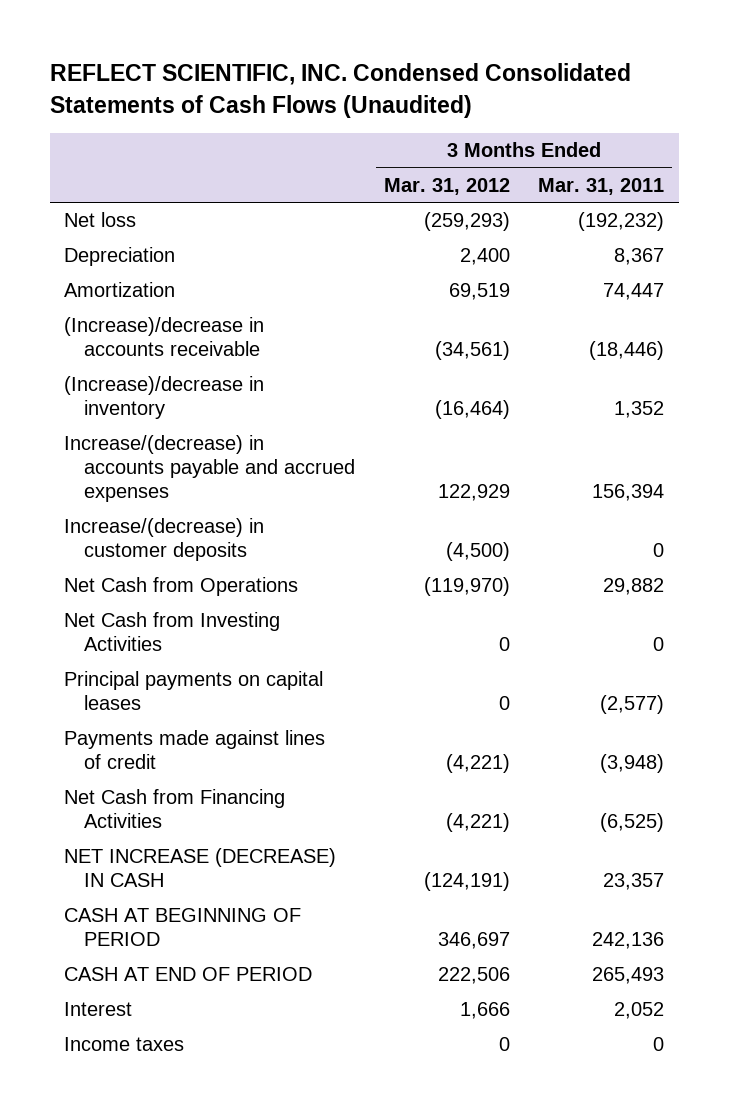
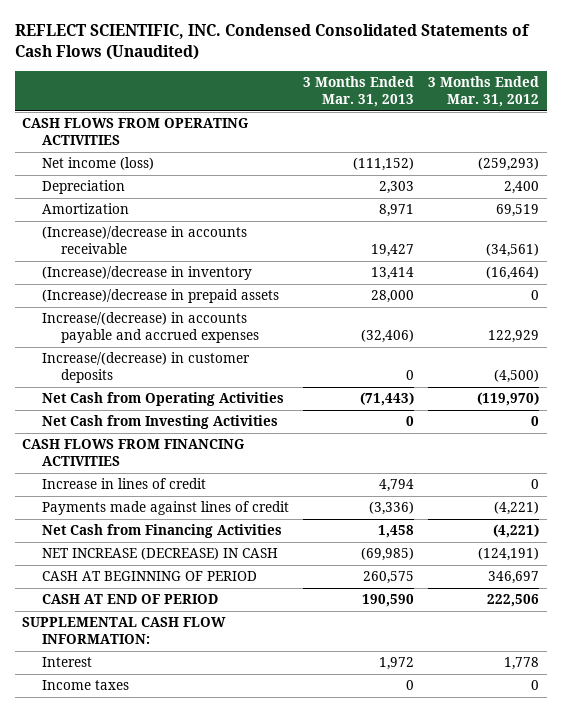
- | 3 Months Ended Mar. 31, 2012 | 3 Months Ended Mar. 31, 2011
+ | 3 Months Ended Mar. 31, 2013 | 3 Months Ended Mar. 31, 2012
- Net loss | (259,293) | (192,232)
+ CASH FLOWS FROM OPERATING ACTIVITIES
+ Net income (loss) | (111,152) | (259,293)
+ (Increase)/decrease in prepaid assets | 28,000 | 0
- Net Cash from Operations | (119,970) | 29,882
+ Net Cash from Operating Activities | (71,443) | (119,970)
- Principal payments on capital leases | 0 | (2,577)
+ CASH FLOWS FROM FINANCING ACTIVITIES
+ Increase in lines of credit | 4,794 | 0
- Interest | 1,666 | 2,052
+ SUPPLEMENTAL CASH FLOW INFORMATION:
+ Interest | 1,972 | 1,778

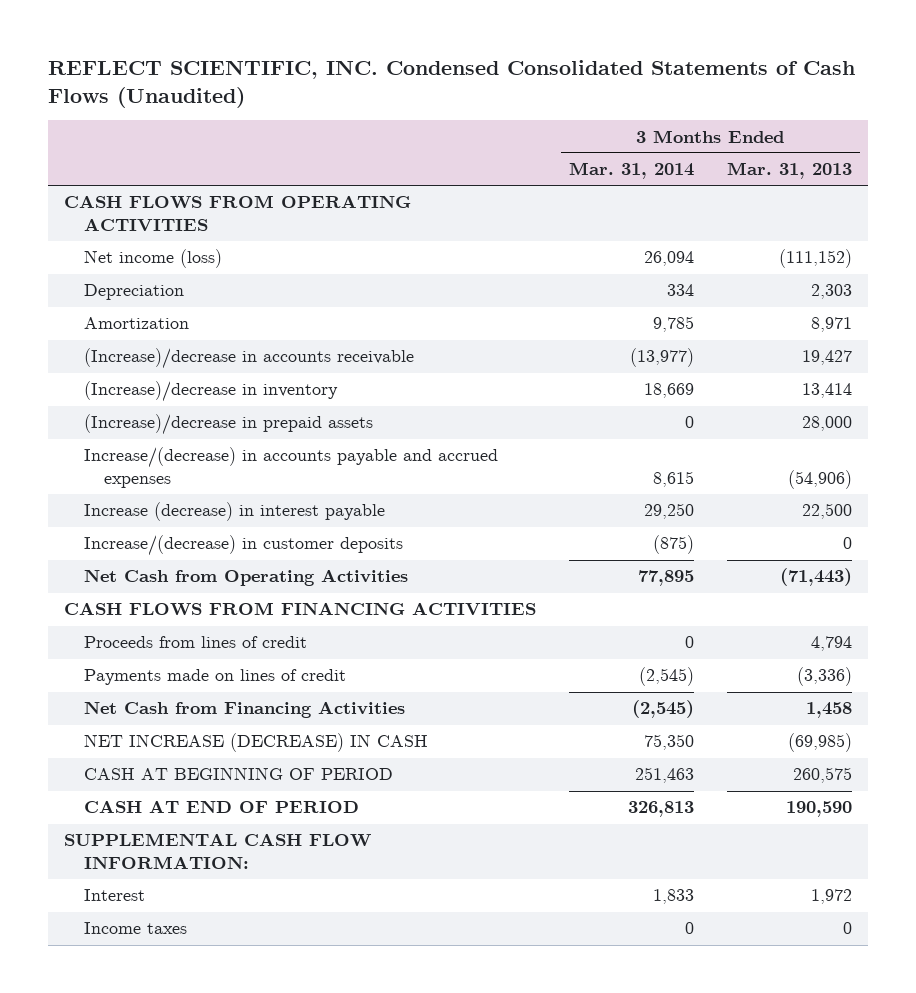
- | 3 Months Ended Mar. 31, 2013 | 3 Months Ended Mar. 31, 2012
+ | 3 Months Ended Mar. 31, 2014 | 3 Months Ended Mar. 31, 2013
- Increase/(decrease) in accounts payable and accrued expenses | (32,406) | 122,929
+ Increase/(decrease) in accounts payable and accrued expenses | 8,615 | (54,906)
+ Increase (decrease) in interest payable | 29,250 | 22,500
- Net Cash from Investing Activities | 0 | 0
- Increase in lines of credit | 4,794 | 0
- Payments made against lines of credit | (3,336) | (4,221)
+ Proceeds from lines of credit | 0 | 4,794
+ Payments made on lines of credit | (2,545) | (3,336)

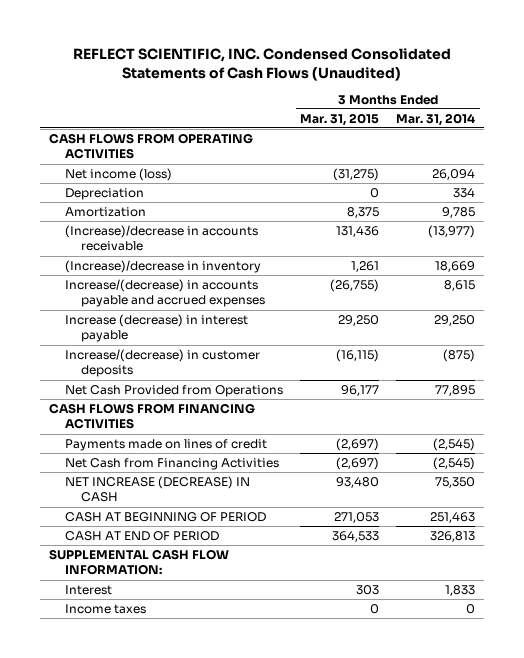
- | 3 Months Ended Mar. 31, 2014 | 3 Months Ended Mar. 31, 2013
+ | 3 Months Ended Mar. 31, 2015 | 3 Months Ended Mar. 31, 2014
- (Increase)/decrease in prepaid assets | 0 | 28,000
- Net Cash from Operating Activities | 77,895 | (71,443)
+ Net Cash Provided from Operations | 96,177 | 77,895
- Proceeds from lines of credit | 0 | 4,794

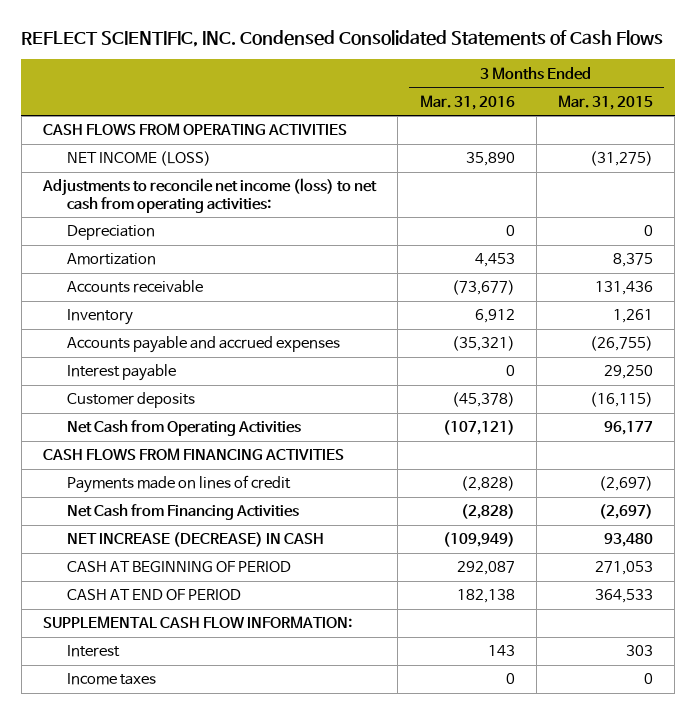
- REFLECT SCIENTIFIC, INC. Condensed Consolidated Statements of Cash Flows (Unaudited)
+ REFLECT SCIENTIFIC, INC. Condensed Consolidated Statements of Cash Flows
- | 3 Months Ended Mar. 31, 2015 | 3 Months Ended Mar. 31, 2014
+ | 3 Months Ended Mar. 31, 2016 | 3 Months Ended Mar. 31, 2015
- Net income (loss) | (31,275) | 26,094
+ NET INCOME (LOSS) | 35,890 | (31,275)
+ Adjustments to reconcile net income (loss) to net cash from operating activities:
- (Increase)/decrease in accounts receivable | 131,436 | (13,977)
- (Increase)/decrease in inventory | 1,261 | 18,669
- Increase/(decrease) in accounts payable and accrued expenses | (26,755) | 8,615
- Increase (decrease) in interest payable | 29,250 | 29,250
- Increase/(decrease) in customer deposits | (16,115) | (875)
- Net Cash Provided from Operations | 96,177 | 77,895
+ Accounts receivable | (73,677) | 131,436
+ Inventory | 6,912 | 1,261
+ Accounts payable and accrued expenses | (35,321) | (26,755)
+ Interest payable | 0 | 29,250
+ Customer deposits | (45,378) | (16,115)
+ Net Cash from Operating Activities | (107,121) | 96,177

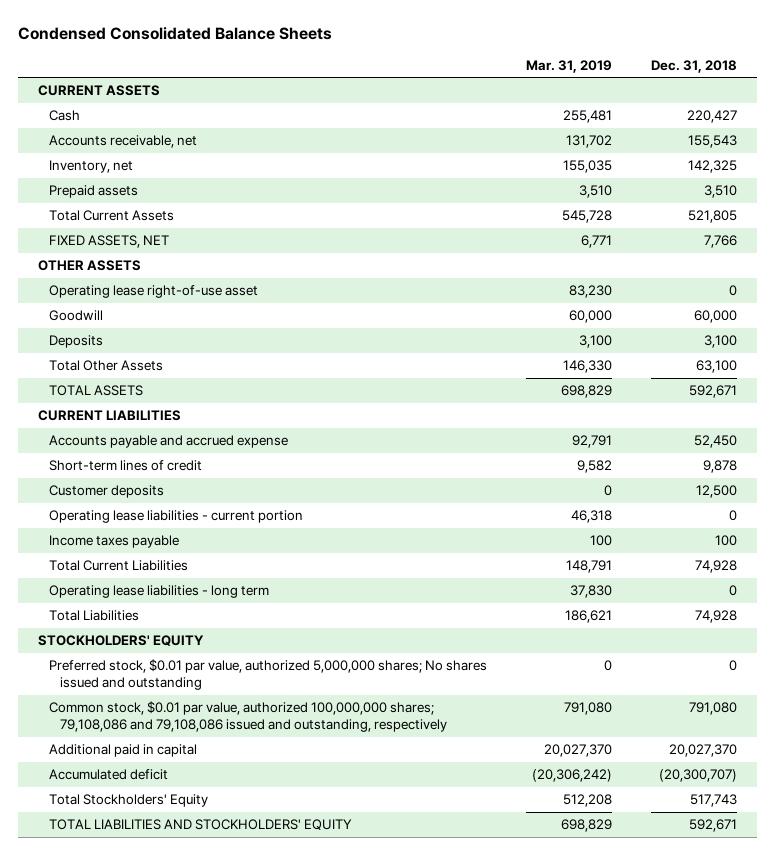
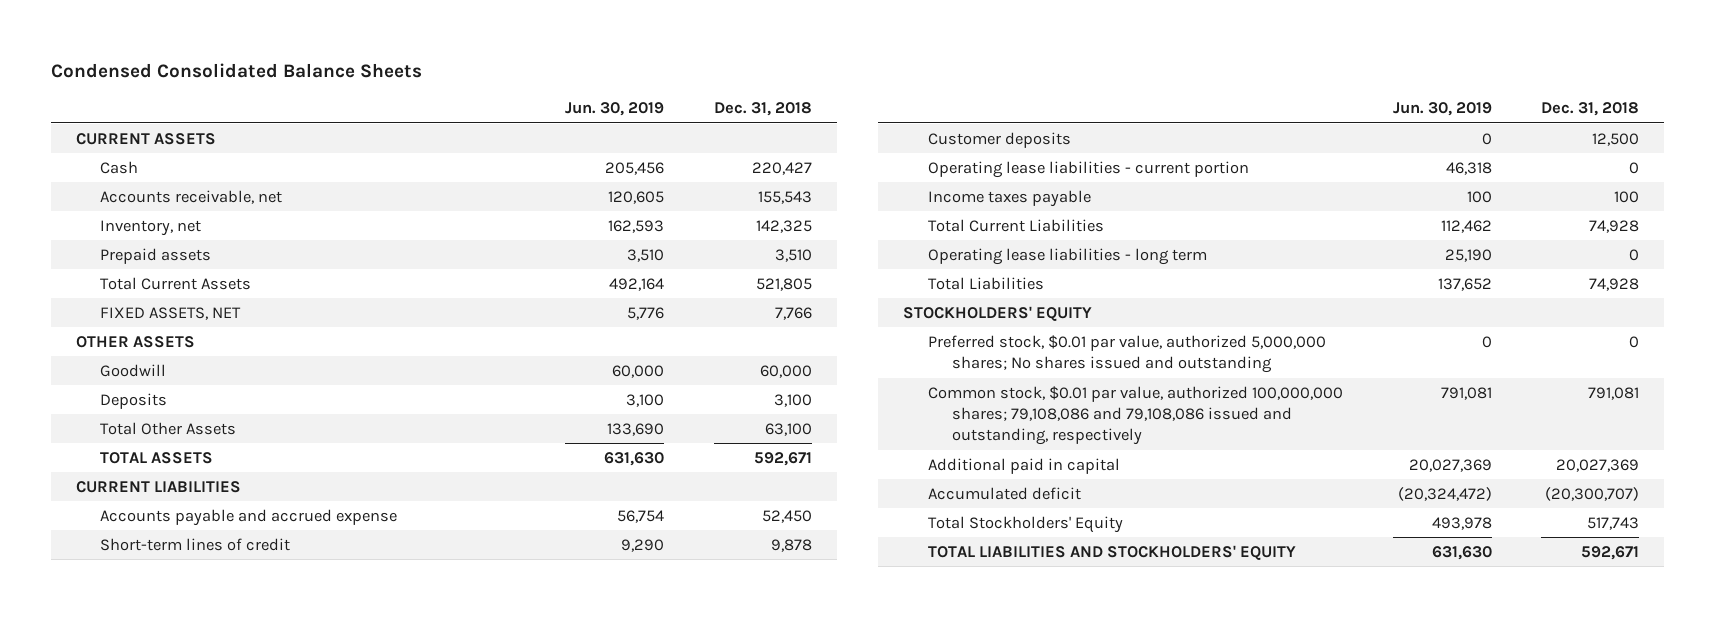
- | Mar. 31, 2019 | Dec. 31, 2018
+ | Jun. 30, 2019 | Dec. 31, 2018
- Operating lease right-of-use asset | 83,230 | 0
- Common stock, $0.01 par value, authorized 100,000,000 shares; 79,108,086 and 79,108,086 issued and outstanding, respectively | 791,080 | 791,080
- Additional paid in capital | 20,027,370 | 20,027,370
+ Common stock, $0.01 par value, authorized 100,000,000 shares; 79,108,086 and 79,108,086 issued and outstanding, respectively | 791,081 | 791,081
+ Additional paid in capital | 20,027,369 | 20,027,369

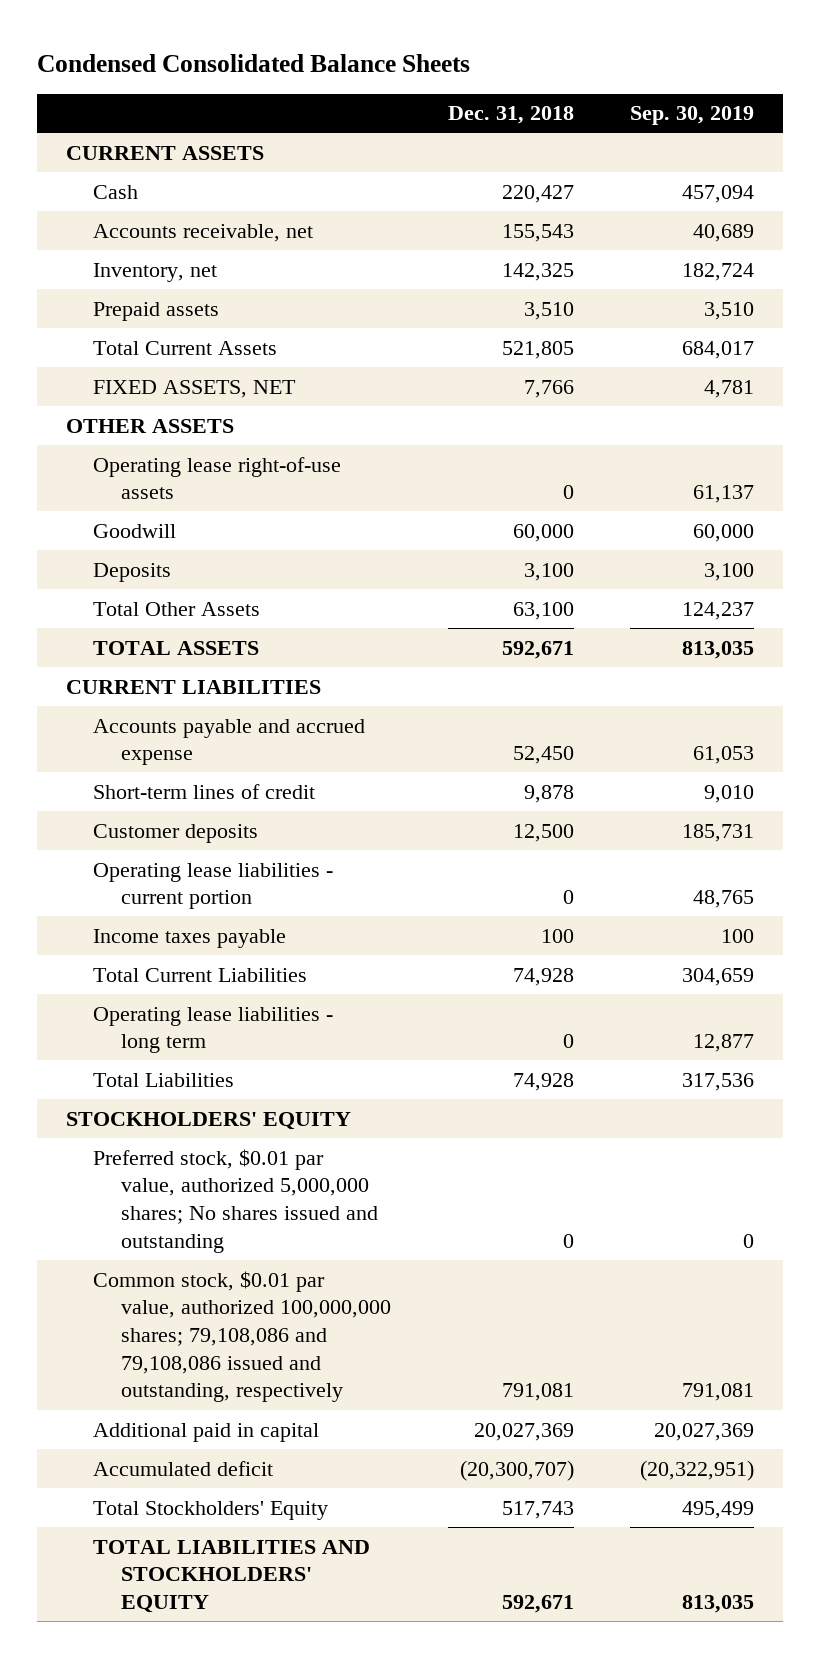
- | Jun. 30, 2019 | Dec. 31, 2018
+ | Dec. 31, 2018 | Sep. 30, 2019
+ Operating lease right-of-use assets | 0 | 61,137

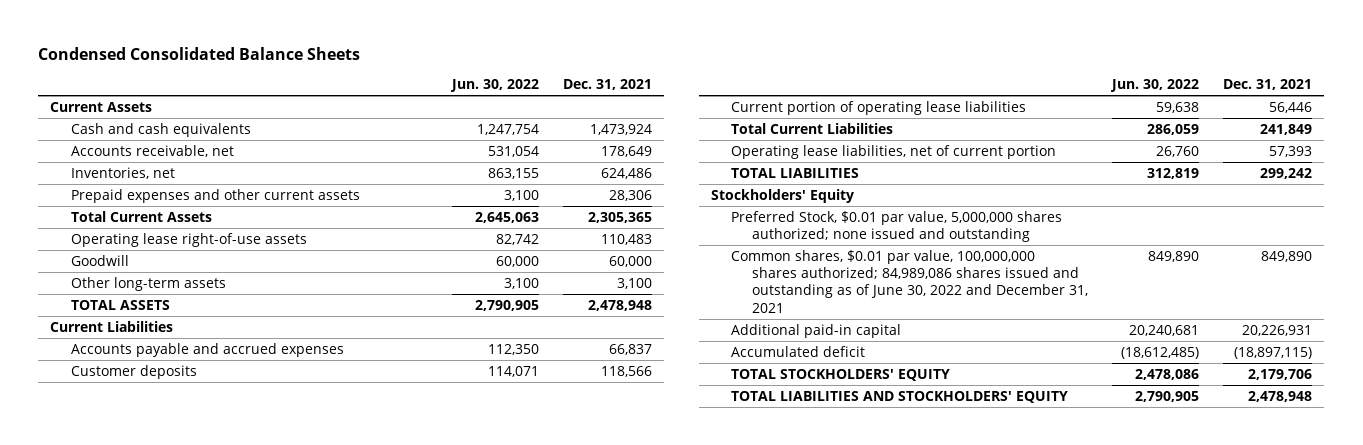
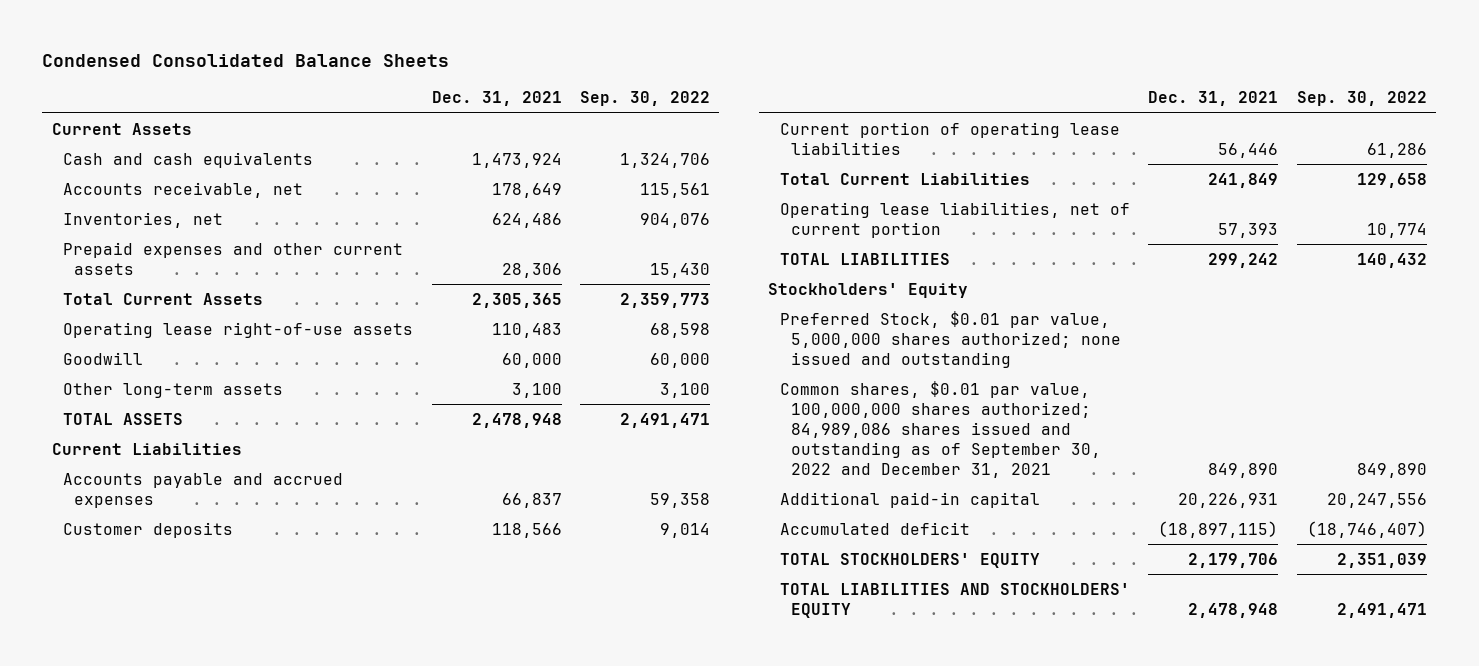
- | Jun. 30, 2022 | Dec. 31, 2021
+ | Dec. 31, 2021 | Sep. 30, 2022
- Common shares, $0.01 par value, 100,000,000 shares authorized; 84,989,086 shares issued and outstanding as of June 30, 2022 and December 31, 2021 | 849,890 | 849,890
+ Common shares, $0.01 par value, 100,000,000 shares authorized; 84,989,086 shares issued and outstanding as of September 30, 2022 and December 31, 2021 | 849,890 | 849,890

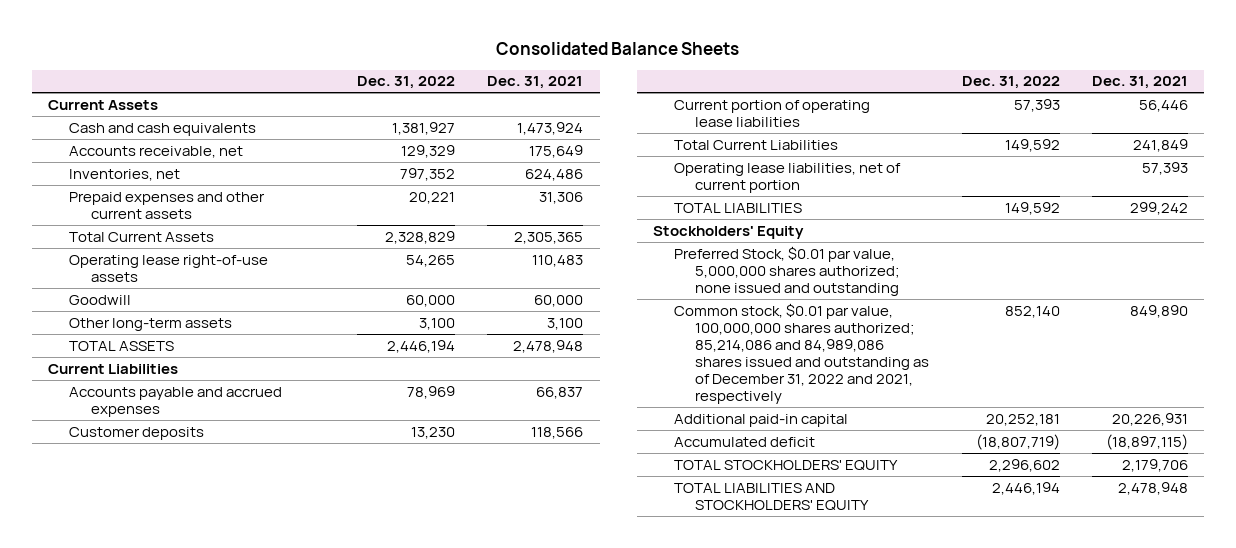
- Condensed Consolidated Balance Sheets
+ Consolidated Balance Sheets
- | Dec. 31, 2021 | Sep. 30, 2022
+ | Dec. 31, 2022 | Dec. 31, 2021
- Accounts receivable, net | 178,649 | 115,561
+ Accounts receivable, net | 129,329 | 175,649
- Prepaid expenses and other current assets | 28,306 | 15,430
+ Prepaid expenses and other current assets | 20,221 | 31,306
- Common shares, $0.01 par value, 100,000,000 shares authorized; 84,989,086 shares issued and outstanding as of September 30, 2022 and December 31, 2021 | 849,890 | 849,890
+ Common stock, $0.01 par value, 100,000,000 shares authorized; 85,214,086 and 84,989,086 shares issued and outstanding as of December 31, 2022 and 2021, respectively | 852,140 | 849,890

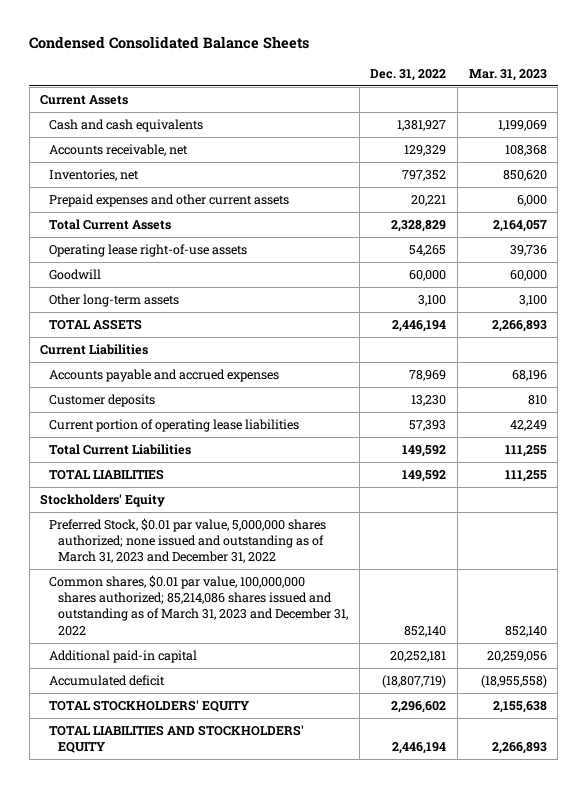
- Consolidated Balance Sheets
+ Condensed Consolidated Balance Sheets
- | Dec. 31, 2022 | Dec. 31, 2021
+ | Dec. 31, 2022 | Mar. 31, 2023
- Operating lease liabilities, net of current portion | | 57,393
- Preferred Stock, $0.01 par value, 5,000,000 shares authorized; none issued and outstanding
- Common stock, $0.01 par value, 100,000,000 shares authorized; 85,214,086 and 84,989,086 shares issued and outstanding as of December 31, 2022 and 2021, respectively | 852,140 | 849,890
+ Preferred Stock, $0.01 par value, 5,000,000 shares authorized; none issued and outstanding as of March 31, 2023 and December 31, 2022
+ Common shares, $0.01 par value, 100,000,000 shares authorized; 85,214,086 shares issued and outstanding as of March 31, 2023 and December 31, 2022 | 852,140 | 852,140

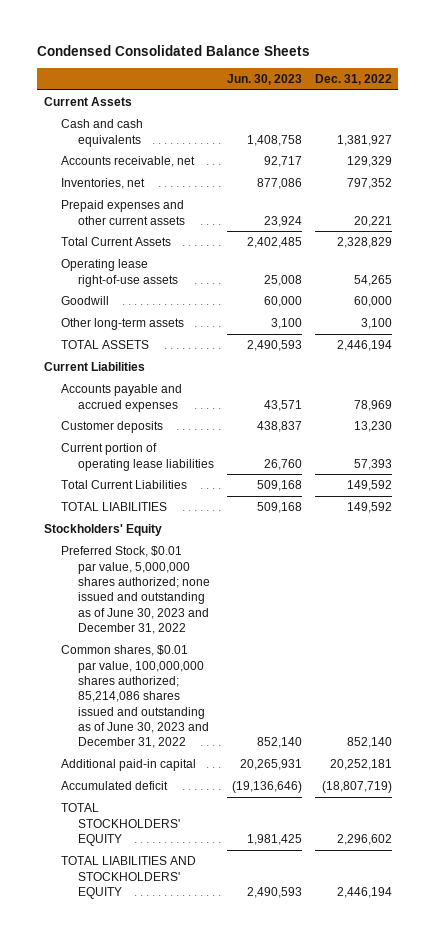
- | Dec. 31, 2022 | Mar. 31, 2023
+ | Jun. 30, 2023 | Dec. 31, 2022
- Preferred Stock, $0.01 par value, 5,000,000 shares authorized; none issued and outstanding as of March 31, 2023 and December 31, 2022
- Common shares, $0.01 par value, 100,000,000 shares authorized; 85,214,086 shares issued and outstanding as of March 31, 2023 and December 31, 2022 | 852,140 | 852,140
+ Preferred Stock, $0.01 par value, 5,000,000 shares authorized; none issued and outstanding as of June 30, 2023 and December 31, 2022
+ Common shares, $0.01 par value, 100,000,000 shares authorized; 85,214,086 shares issued and outstanding as of June 30, 2023 and December 31, 2022 | 852,140 | 852,140

